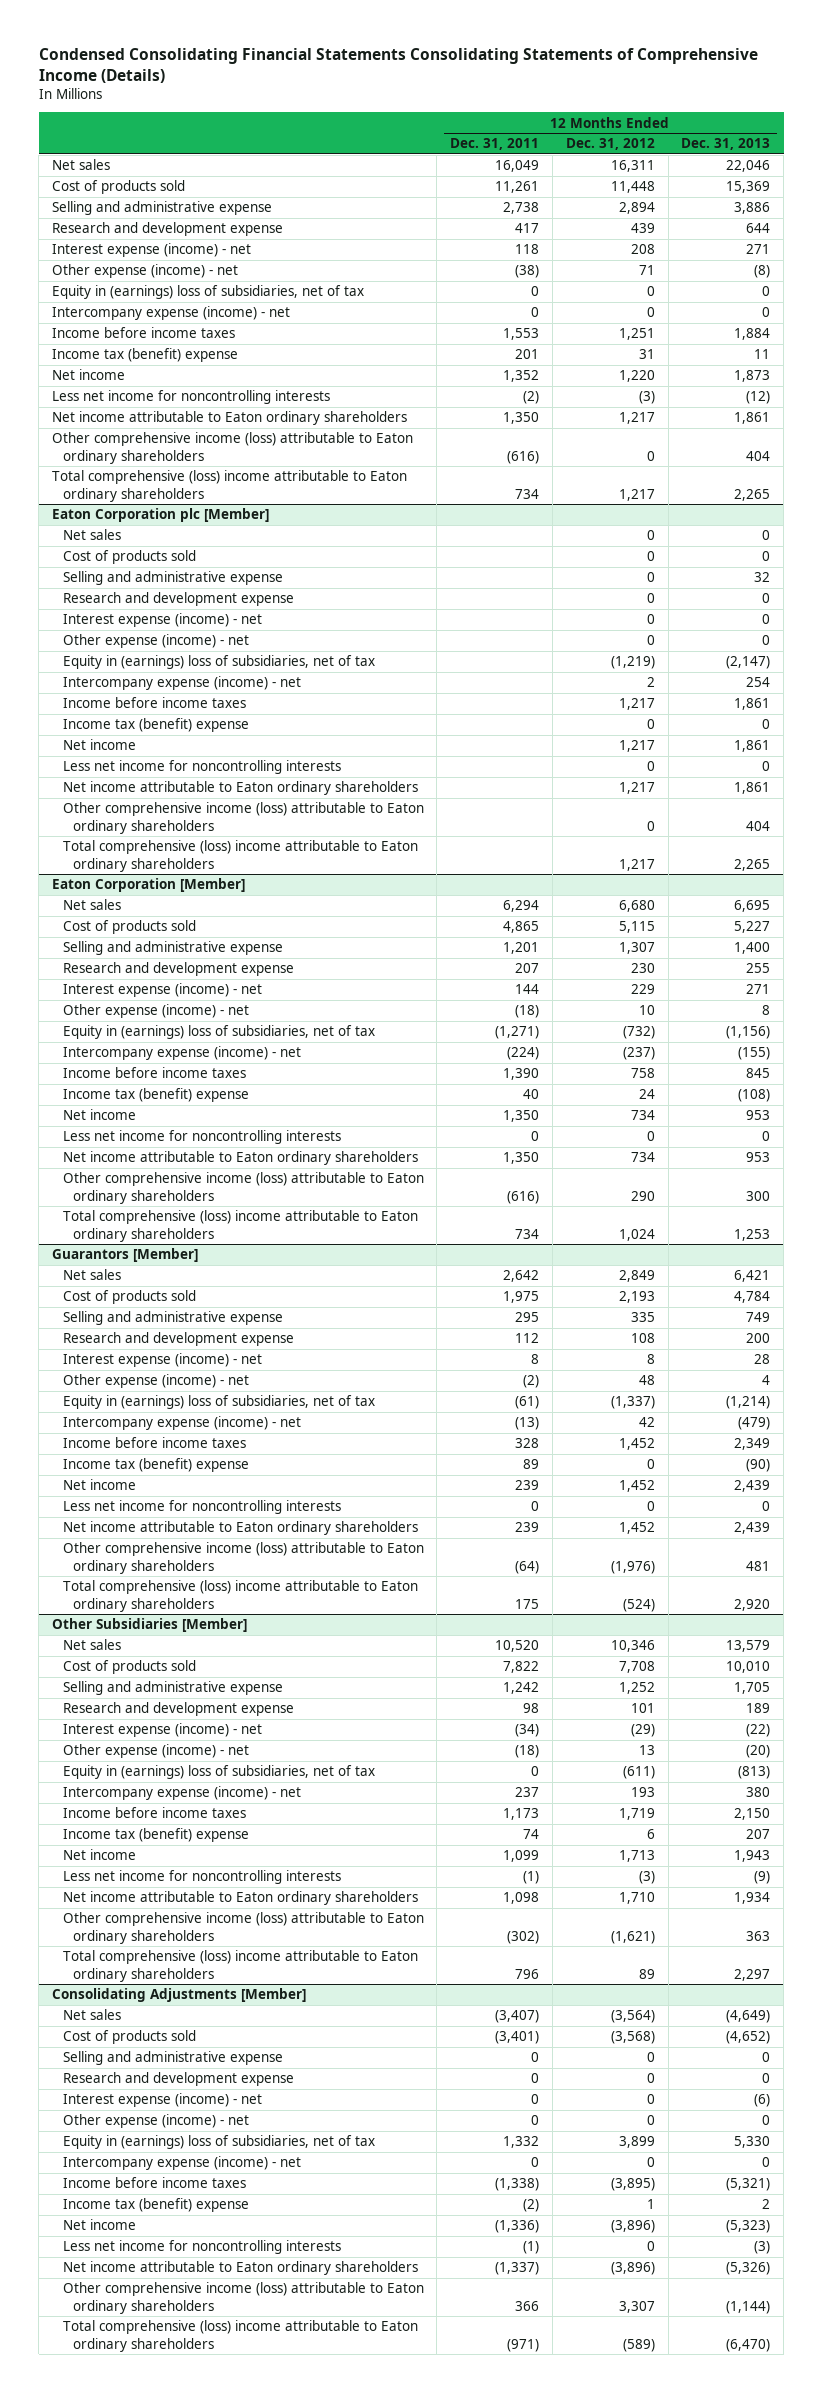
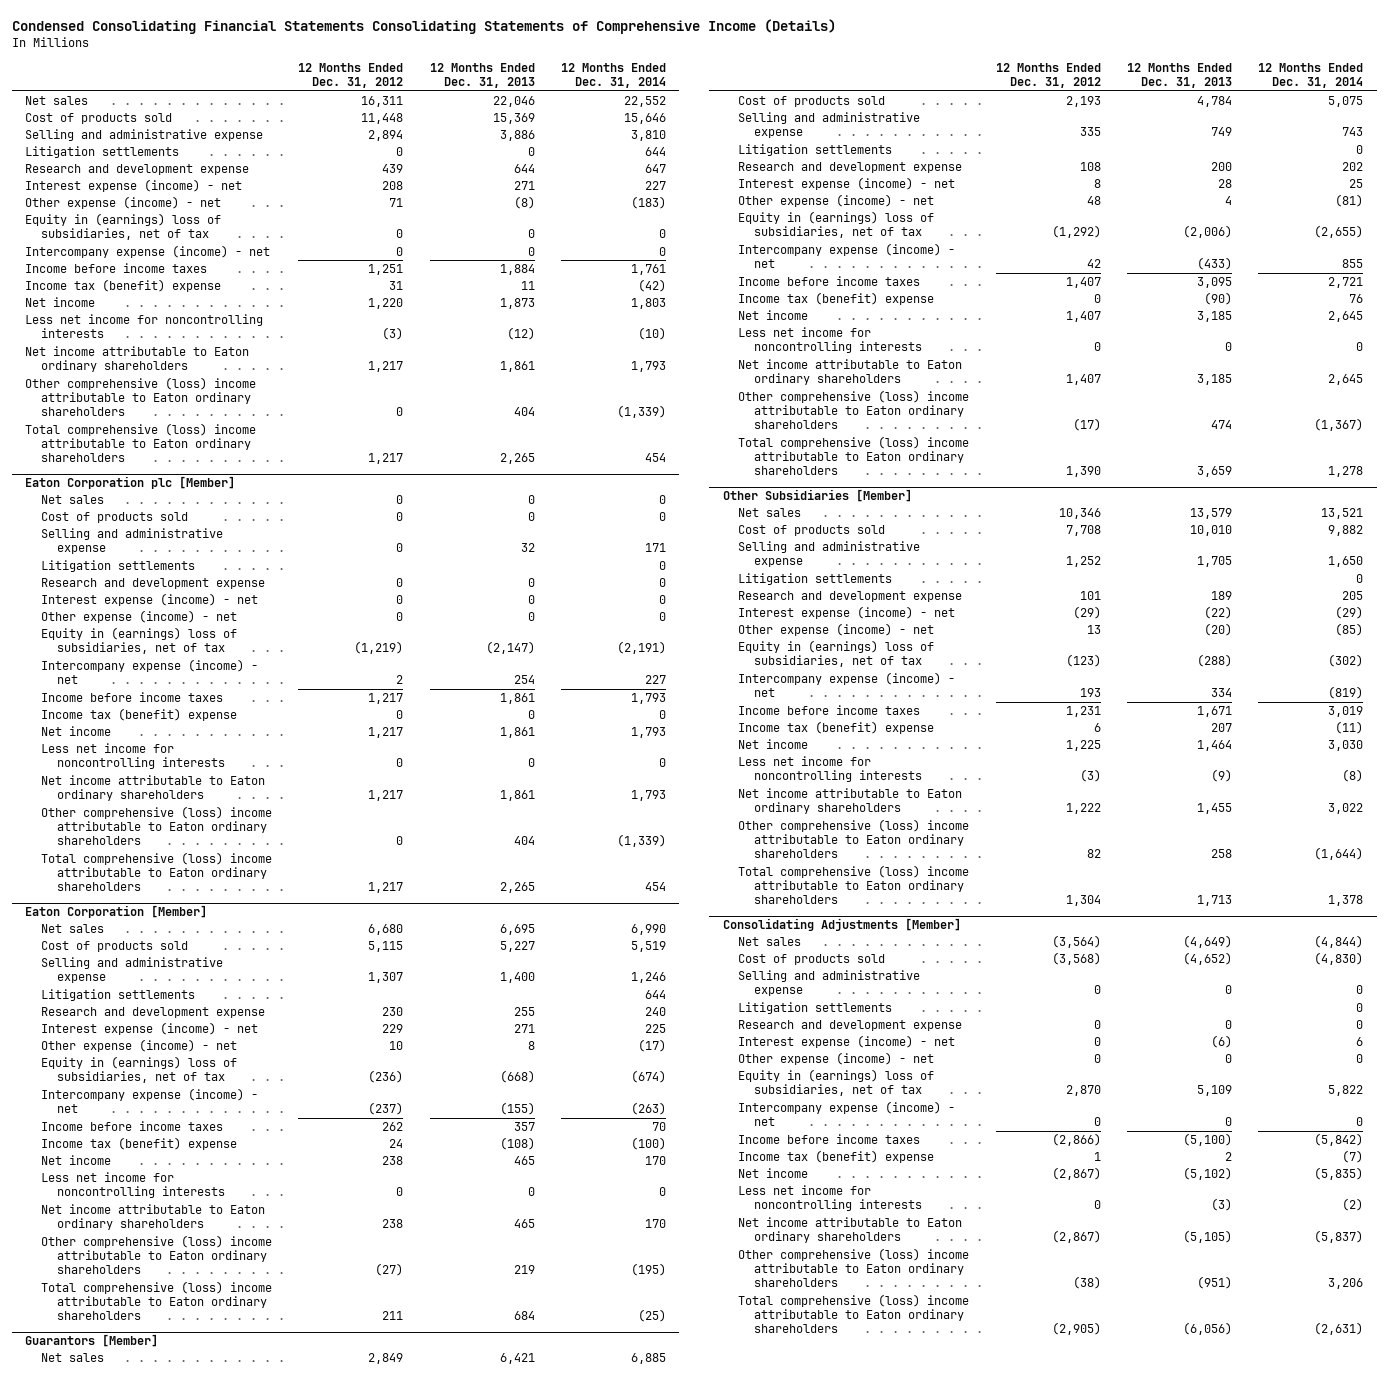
- | 12 Months Ended Dec. 31, 2011 | 12 Months Ended Dec. 31, 2012 | 12 Months Ended Dec. 31, 2013
+ | 12 Months Ended Dec. 31, 2012 | 12 Months Ended Dec. 31, 2013 | 12 Months Ended Dec. 31, 2014
+ Litigation settlements | 0 | 0 | 644
- Other comprehensive income (loss) attributable to Eaton ordinary shareholders | (616) | 0 | 404
+ Other comprehensive (loss) income attributable to Eaton ordinary shareholders | 0 | 404 | (1,339)
@ Eaton Corporation plc [Member]
+ Litigation settlements | | | 0
- Other comprehensive income (loss) attributable to Eaton ordinary shareholders | | 0 | 404
+ Other comprehensive (loss) income attributable to Eaton ordinary shareholders | 0 | 404 | (1,339)
@ Eaton Corporation [Member]
+ Litigation settlements | | | 644
- Equity in (earnings) loss of subsidiaries, net of tax | (1,271) | (732) | (1,156)
+ Equity in (earnings) loss of subsidiaries, net of tax | (236) | (668) | (674)
- Income before income taxes | 1,390 | 758 | 845
+ Income before income taxes | 262 | 357 | 70
- Net income | 1,350 | 734 | 953
+ Net income | 238 | 465 | 170
- Net income attributable to Eaton ordinary shareholders | 1,350 | 734 | 953
- Other comprehensive income (loss) attributable to Eaton ordinary shareholders | (616) | 290 | 300
- Total comprehensive (loss) income attributable to Eaton ordinary shareholders | 734 | 1,024 | 1,253
+ Net income attributable to Eaton ordinary shareholders | 238 | 465 | 170
+ Other comprehensive (loss) income attributable to Eaton ordinary shareholders | (27) | 219 | (195)
+ Total comprehensive (loss) income attributable to Eaton ordinary shareholders | 211 | 684 | (25)
@ Guarantors [Member]
+ Litigation settlements | | | 0
- Equity in (earnings) loss of subsidiaries, net of tax | (61) | (1,337) | (1,214)
- Intercompany expense (income) - net | (13) | 42 | (479)
- Income before income taxes | 328 | 1,452 | 2,349
+ Equity in (earnings) loss of subsidiaries, net of tax | (1,292) | (2,006) | (2,655)
+ Intercompany expense (income) - net | 42 | (433) | 855
+ Income before income taxes | 1,407 | 3,095 | 2,721
- Net income | 239 | 1,452 | 2,439
+ Net income | 1,407 | 3,185 | 2,645
- Net income attributable to Eaton ordinary shareholders | 239 | 1,452 | 2,439
- Other comprehensive income (loss) attributable to Eaton ordinary shareholders | (64) | (1,976) | 481
- Total comprehensive (loss) income attributable to Eaton ordinary shareholders | 175 | (524) | 2,920
+ Net income attributable to Eaton ordinary shareholders | 1,407 | 3,185 | 2,645
+ Other comprehensive (loss) income attributable to Eaton ordinary shareholders | (17) | 474 | (1,367)
+ Total comprehensive (loss) income attributable to Eaton ordinary shareholders | 1,390 | 3,659 | 1,278
@ Other Subsidiaries [Member]
+ Litigation settlements | | | 0
- Equity in (earnings) loss of subsidiaries, net of tax | 0 | (611) | (813)
- Intercompany expense (income) - net | 237 | 193 | 380
- Income before income taxes | 1,173 | 1,719 | 2,150
+ Equity in (earnings) loss of subsidiaries, net of tax | (123) | (288) | (302)
+ Intercompany expense (income) - net | 193 | 334 | (819)
+ Income before income taxes | 1,231 | 1,671 | 3,019
- Net income | 1,099 | 1,713 | 1,943
+ Net income | 1,225 | 1,464 | 3,030
- Net income attributable to Eaton ordinary shareholders | 1,098 | 1,710 | 1,934
- Other comprehensive income (loss) attributable to Eaton ordinary shareholders | (302) | (1,621) | 363
- Total comprehensive (loss) income attributable to Eaton ordinary shareholders | 796 | 89 | 2,297
+ Net income attributable to Eaton ordinary shareholders | 1,222 | 1,455 | 3,022
+ Other comprehensive (loss) income attributable to Eaton ordinary shareholders | 82 | 258 | (1,644)
+ Total comprehensive (loss) income attributable to Eaton ordinary shareholders | 1,304 | 1,713 | 1,378
@ Consolidating Adjustments [Member]
+ Litigation settlements | | | 0
- Equity in (earnings) loss of subsidiaries, net of tax | 1,332 | 3,899 | 5,330
+ Equity in (earnings) loss of subsidiaries, net of tax | 2,870 | 5,109 | 5,822
- Income before income taxes | (1,338) | (3,895) | (5,321)
+ Income before income taxes | (2,866) | (5,100) | (5,842)
- Net income | (1,336) | (3,896) | (5,323)
+ Net income | (2,867) | (5,102) | (5,835)
- Net income attributable to Eaton ordinary shareholders | (1,337) | (3,896) | (5,326)
- Other comprehensive income (loss) attributable to Eaton ordinary shareholders | 366 | 3,307 | (1,144)
- Total comprehensive (loss) income attributable to Eaton ordinary shareholders | (971) | (589) | (6,470)
+ Net income attributable to Eaton ordinary shareholders | (2,867) | (5,105) | (5,837)
+ Other comprehensive (loss) income attributable to Eaton ordinary shareholders | (38) | (951) | 3,206
+ Total comprehensive (loss) income attributable to Eaton ordinary shareholders | (2,905) | (6,056) | (2,631)

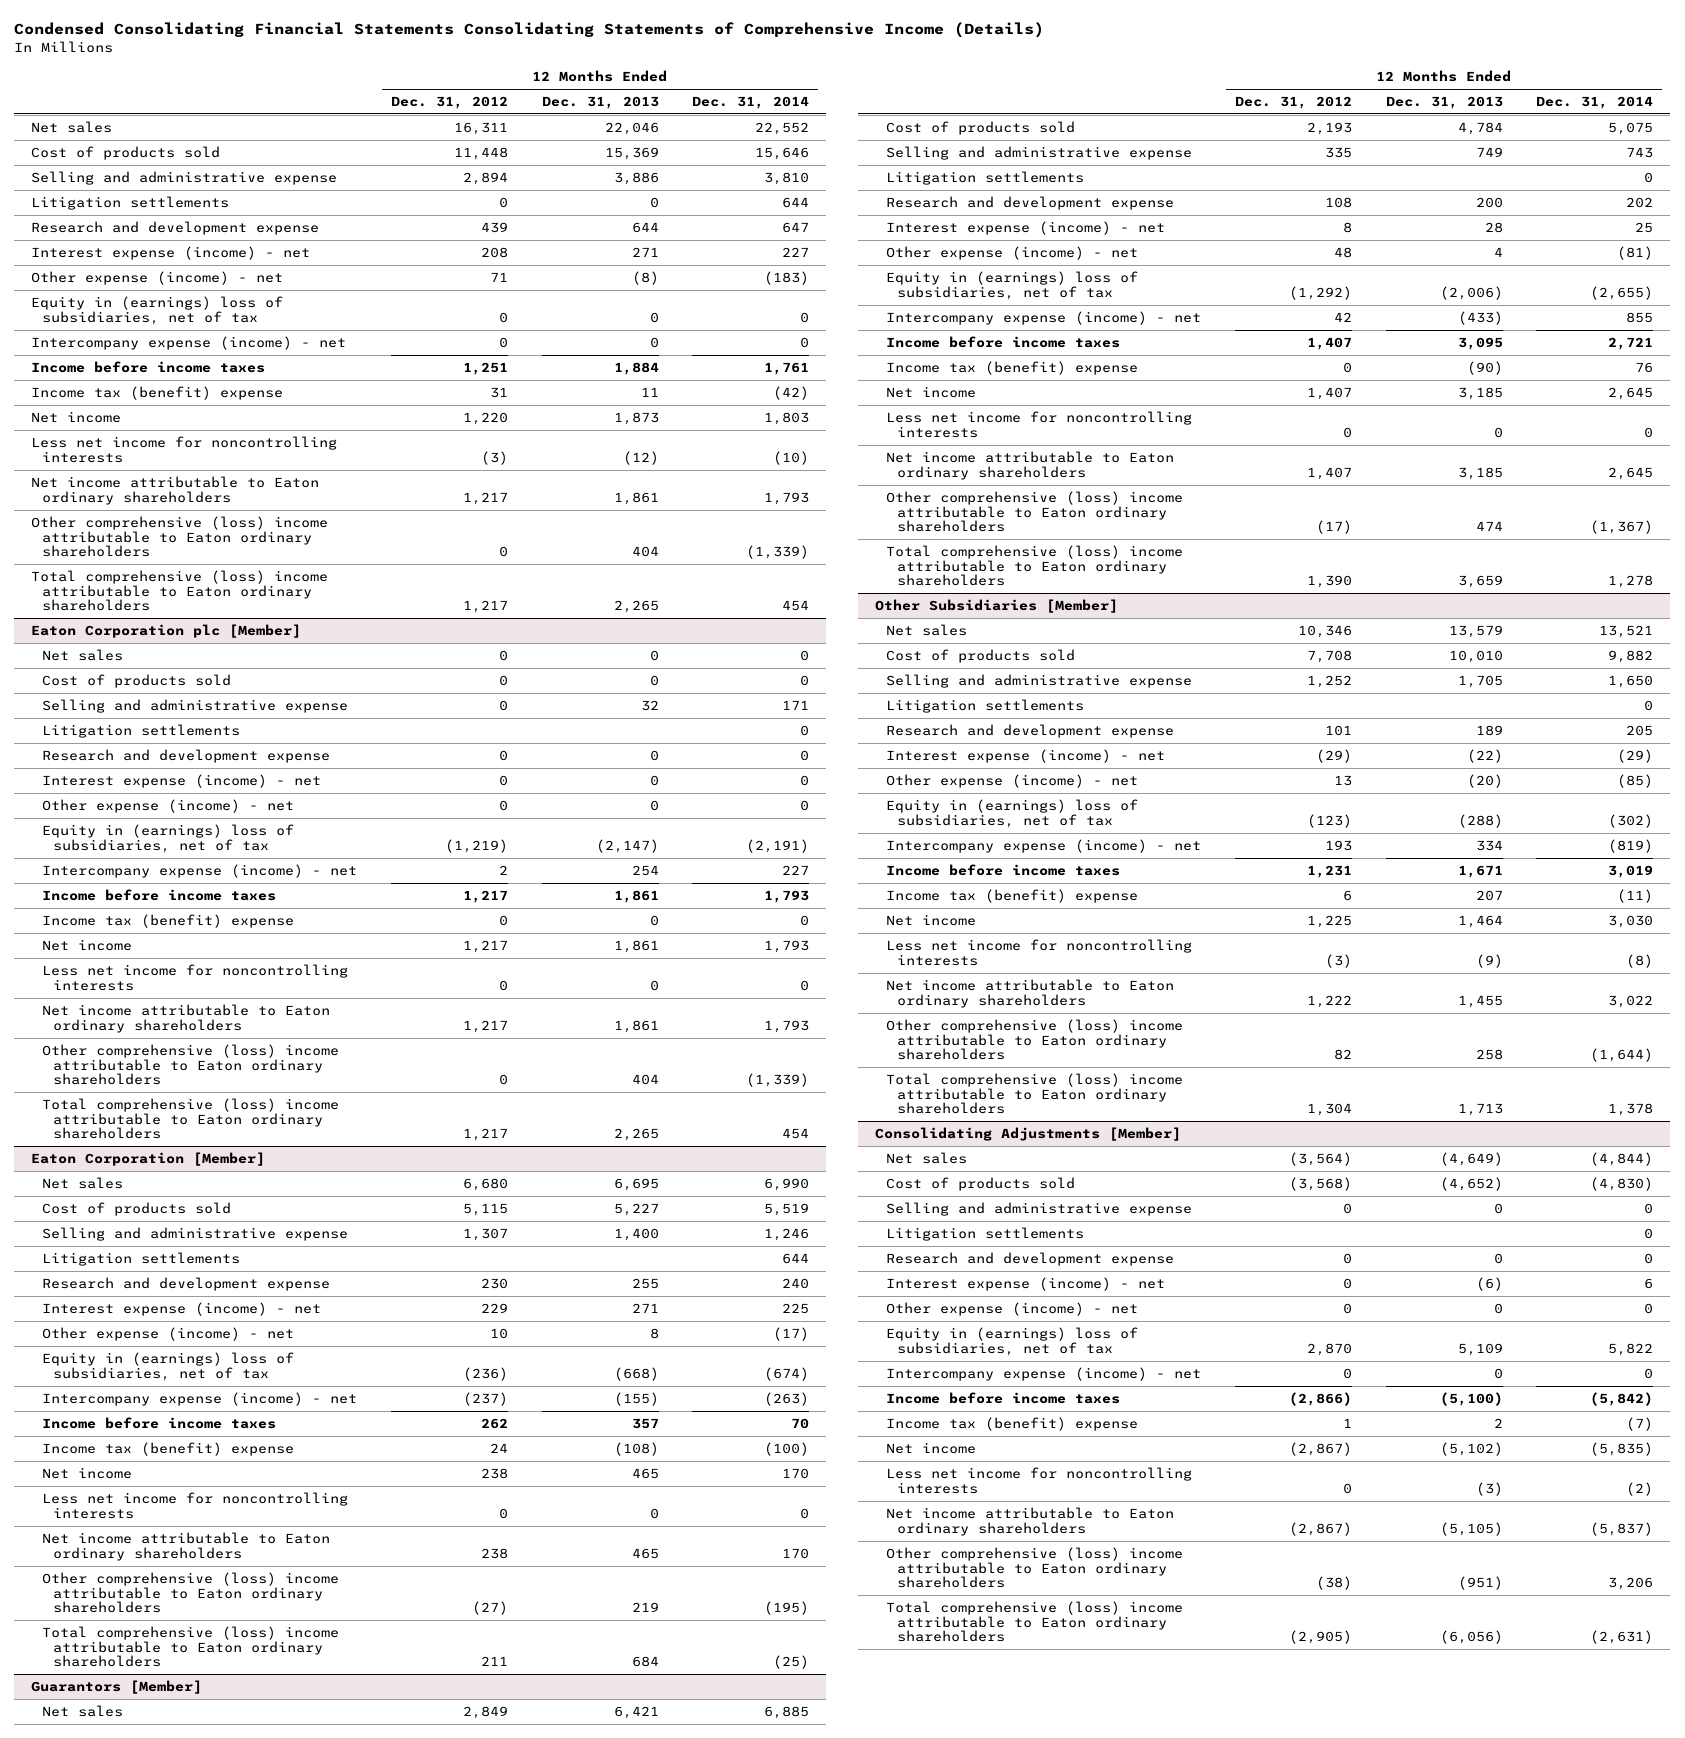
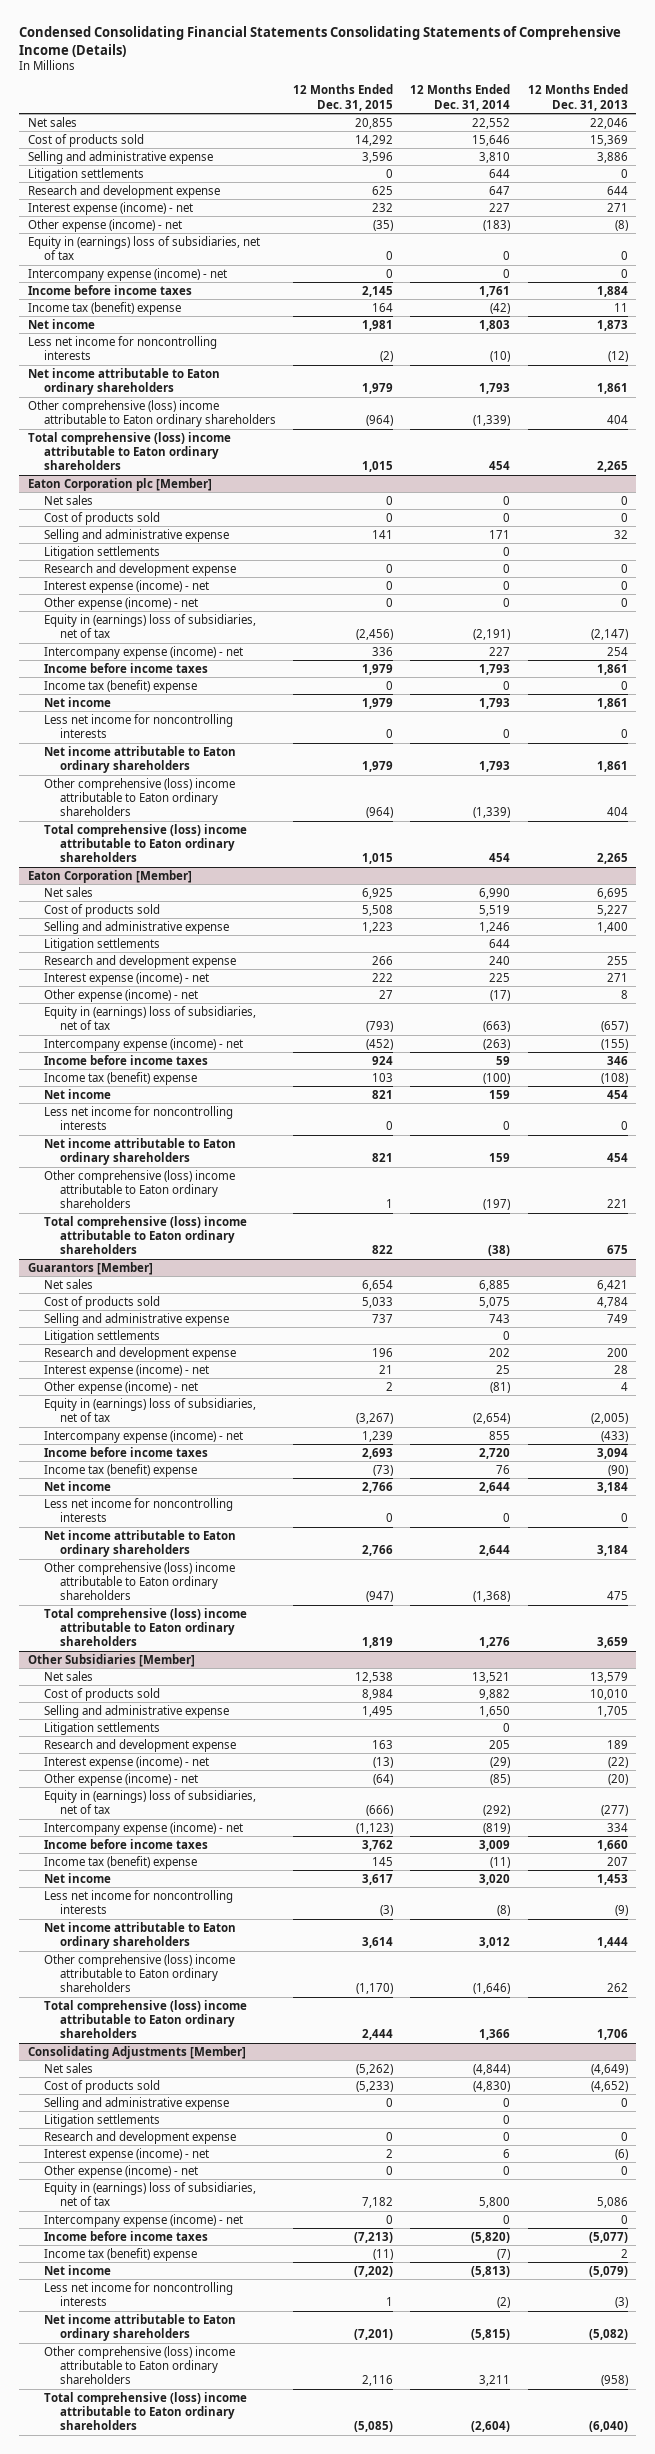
- | 12 Months Ended Dec. 31, 2012 | 12 Months Ended Dec. 31, 2013 | 12 Months Ended Dec. 31, 2014
+ | 12 Months Ended Dec. 31, 2015 | 12 Months Ended Dec. 31, 2014 | 12 Months Ended Dec. 31, 2013
@ Eaton Corporation [Member]
- Equity in (earnings) loss of subsidiaries, net of tax | (236) | (668) | (674)
+ Equity in (earnings) loss of subsidiaries, net of tax | (793) | (663) | (657)
- Income before income taxes | 262 | 357 | 70
+ Income before income taxes | 924 | 59 | 346
- Net income | 238 | 465 | 170
+ Net income | 821 | 159 | 454
- Net income attributable to Eaton ordinary shareholders | 238 | 465 | 170
- Other comprehensive (loss) income attributable to Eaton ordinary shareholders | (27) | 219 | (195)
- Total comprehensive (loss) income attributable to Eaton ordinary shareholders | 211 | 684 | (25)
+ Net income attributable to Eaton ordinary shareholders | 821 | 159 | 454
+ Other comprehensive (loss) income attributable to Eaton ordinary shareholders | 1 | (197) | 221
+ Total comprehensive (loss) income attributable to Eaton ordinary shareholders | 822 | (38) | 675
@ Guarantors [Member]
- Equity in (earnings) loss of subsidiaries, net of tax | (1,292) | (2,006) | (2,655)
+ Equity in (earnings) loss of subsidiaries, net of tax | (3,267) | (2,654) | (2,005)
- Income before income taxes | 1,407 | 3,095 | 2,721
+ Income before income taxes | 2,693 | 2,720 | 3,094
- Net income | 1,407 | 3,185 | 2,645
+ Net income | 2,766 | 2,644 | 3,184
- Net income attributable to Eaton ordinary shareholders | 1,407 | 3,185 | 2,645
- Other comprehensive (loss) income attributable to Eaton ordinary shareholders | (17) | 474 | (1,367)
- Total comprehensive (loss) income attributable to Eaton ordinary shareholders | 1,390 | 3,659 | 1,278
+ Net income attributable to Eaton ordinary shareholders | 2,766 | 2,644 | 3,184
+ Other comprehensive (loss) income attributable to Eaton ordinary shareholders | (947) | (1,368) | 475
+ Total comprehensive (loss) income attributable to Eaton ordinary shareholders | 1,819 | 1,276 | 3,659
@ Other Subsidiaries [Member]
- Equity in (earnings) loss of subsidiaries, net of tax | (123) | (288) | (302)
+ Equity in (earnings) loss of subsidiaries, net of tax | (666) | (292) | (277)
- Income before income taxes | 1,231 | 1,671 | 3,019
+ Income before income taxes | 3,762 | 3,009 | 1,660
- Net income | 1,225 | 1,464 | 3,030
+ Net income | 3,617 | 3,020 | 1,453
- Net income attributable to Eaton ordinary shareholders | 1,222 | 1,455 | 3,022
- Other comprehensive (loss) income attributable to Eaton ordinary shareholders | 82 | 258 | (1,644)
- Total comprehensive (loss) income attributable to Eaton ordinary shareholders | 1,304 | 1,713 | 1,378
+ Net income attributable to Eaton ordinary shareholders | 3,614 | 3,012 | 1,444
+ Other comprehensive (loss) income attributable to Eaton ordinary shareholders | (1,170) | (1,646) | 262
+ Total comprehensive (loss) income attributable to Eaton ordinary shareholders | 2,444 | 1,366 | 1,706
@ Consolidating Adjustments [Member]
- Equity in (earnings) loss of subsidiaries, net of tax | 2,870 | 5,109 | 5,822
+ Equity in (earnings) loss of subsidiaries, net of tax | 7,182 | 5,800 | 5,086
- Income before income taxes | (2,866) | (5,100) | (5,842)
+ Income before income taxes | (7,213) | (5,820) | (5,077)
- Net income | (2,867) | (5,102) | (5,835)
+ Net income | (7,202) | (5,813) | (5,079)
- Net income attributable to Eaton ordinary shareholders | (2,867) | (5,105) | (5,837)
- Other comprehensive (loss) income attributable to Eaton ordinary shareholders | (38) | (951) | 3,206
- Total comprehensive (loss) income attributable to Eaton ordinary shareholders | (2,905) | (6,056) | (2,631)
+ Net income attributable to Eaton ordinary shareholders | (7,201) | (5,815) | (5,082)
+ Other comprehensive (loss) income attributable to Eaton ordinary shareholders | 2,116 | 3,211 | (958)
+ Total comprehensive (loss) income attributable to Eaton ordinary shareholders | (5,085) | (2,604) | (6,040)

